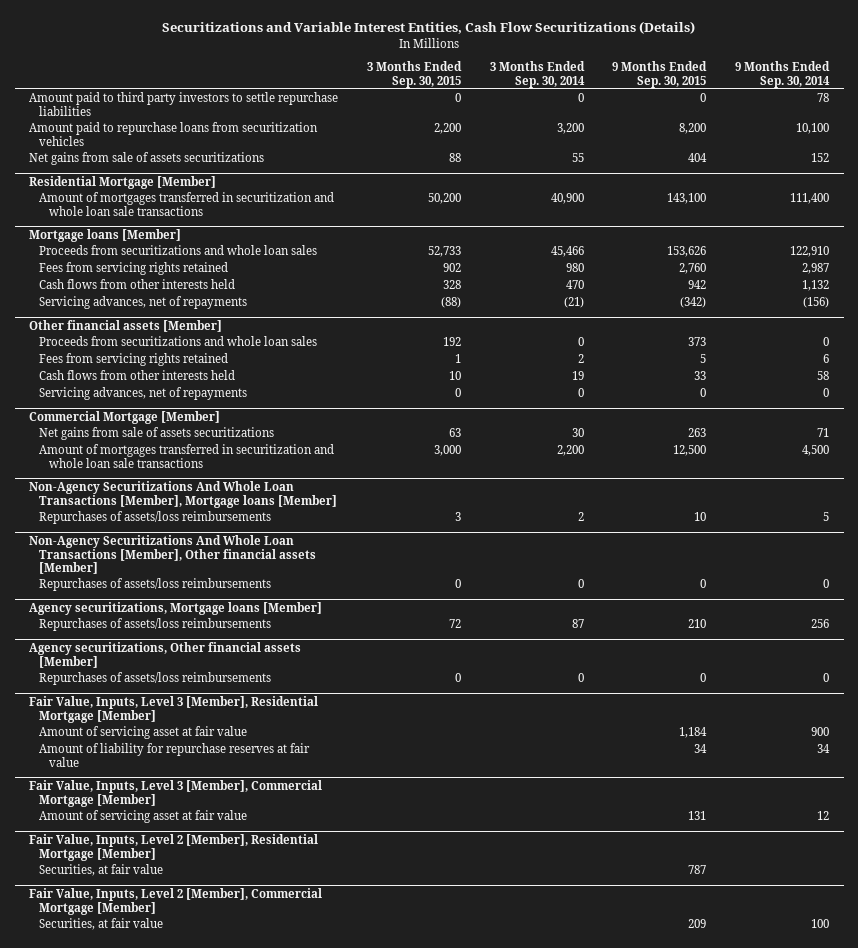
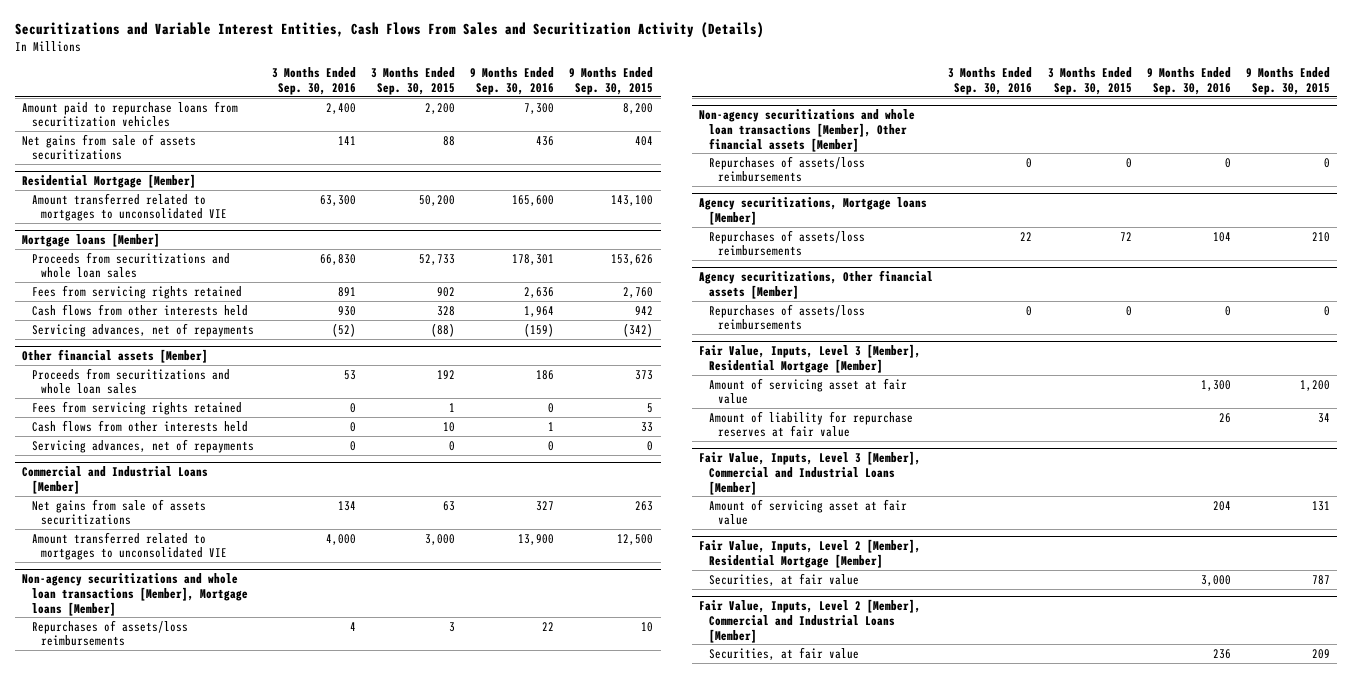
- Securitizations and Variable Interest Entities, Cash Flow Securitizations (Details)
+ Securitizations and Variable Interest Entities, Cash Flows From Sales and Securitization Activity (Details)
- | 3 Months Ended Sep. 30, 2015 | 3 Months Ended Sep. 30, 2014 | 9 Months Ended Sep. 30, 2015 | 9 Months Ended Sep. 30, 2014
+ | 3 Months Ended Sep. 30, 2016 | 3 Months Ended Sep. 30, 2015 | 9 Months Ended Sep. 30, 2016 | 9 Months Ended Sep. 30, 2015
- Amount paid to third party investors to settle repurchase liabilities | 0 | 0 | 0 | 78
@ Residential Mortgage [Member]
- Amount of mortgages transferred in securitization and whole loan sale transactions | 50,200 | 40,900 | 143,100 | 111,400
+ Amount transferred related to mortgages to unconsolidated VIE | 63,300 | 50,200 | 165,600 | 143,100
- Commercial Mortgage [Member]
+ Commercial and Industrial Loans [Member]
- Amount of mortgages transferred in securitization and whole loan sale transactions | 3,000 | 2,200 | 12,500 | 4,500
- Non-Agency Securitizations And Whole Loan Transactions [Member], Mortgage loans [Member]
+ Amount transferred related to mortgages to unconsolidated VIE | 4,000 | 3,000 | 13,900 | 12,500
+ Non-agency securitizations and whole loan transactions [Member], Mortgage loans [Member]
- Non-Agency Securitizations And Whole Loan Transactions [Member], Other financial assets [Member]
+ Non-agency securitizations and whole loan transactions [Member], Other financial assets [Member]
@ Fair Value, Inputs, Level 3 [Member], Residential Mortgage [Member]
- Amount of servicing asset at fair value | | | 1,184 | 900
+ Amount of servicing asset at fair value | | | 1,300 | 1,200
- Fair Value, Inputs, Level 3 [Member], Commercial Mortgage [Member]
+ Fair Value, Inputs, Level 3 [Member], Commercial and Industrial Loans [Member]
- Fair Value, Inputs, Level 2 [Member], Commercial Mortgage [Member]
+ Fair Value, Inputs, Level 2 [Member], Commercial and Industrial Loans [Member]

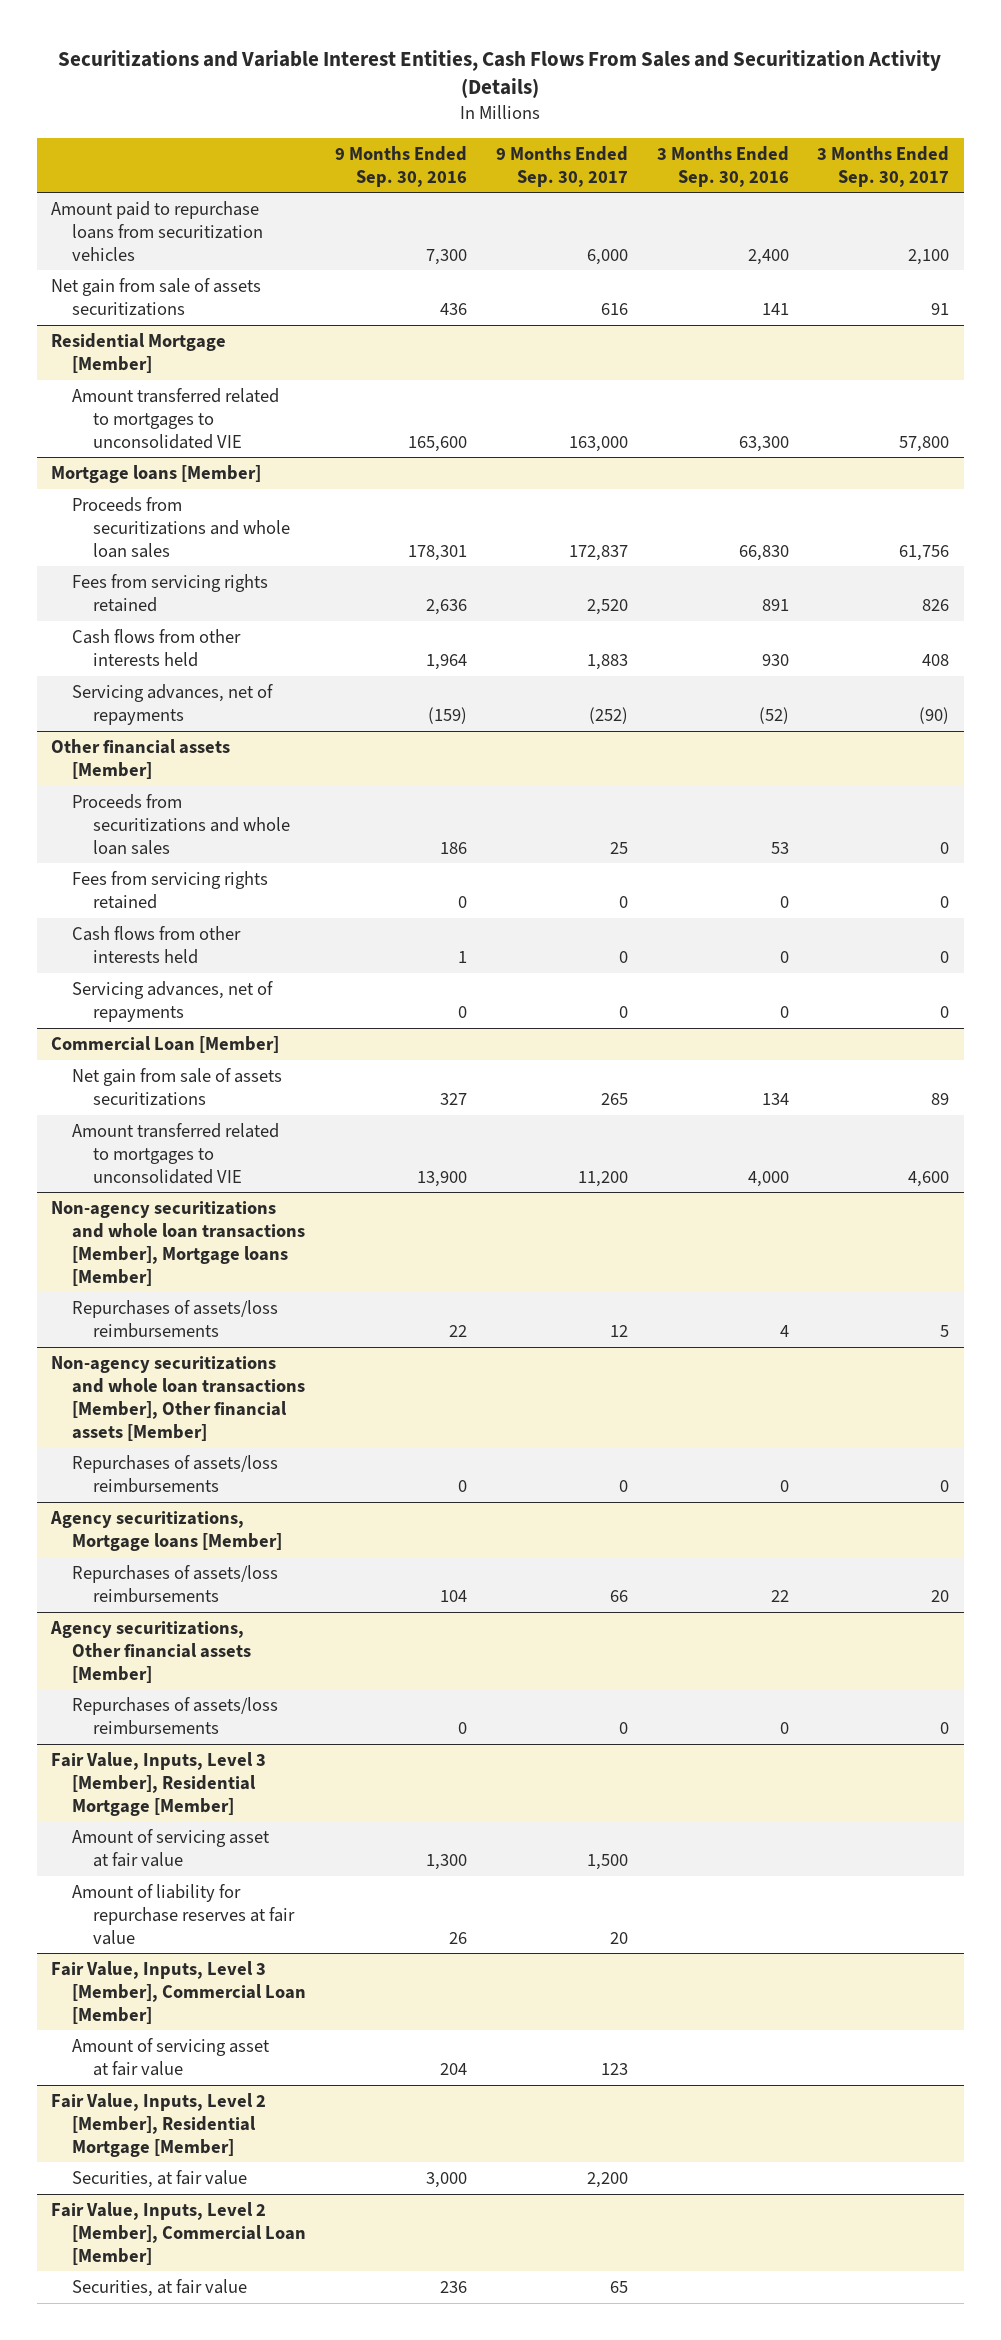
- | 3 Months Ended Sep. 30, 2016 | 3 Months Ended Sep. 30, 2015 | 9 Months Ended Sep. 30, 2016 | 9 Months Ended Sep. 30, 2015
+ | 9 Months Ended Sep. 30, 2016 | 9 Months Ended Sep. 30, 2017 | 3 Months Ended Sep. 30, 2016 | 3 Months Ended Sep. 30, 2017
- Net gains from sale of assets securitizations | 141 | 88 | 436 | 404
+ Net gain from sale of assets securitizations | 436 | 616 | 141 | 91
- Commercial and Industrial Loans [Member]
- Net gains from sale of assets securitizations | 134 | 63 | 327 | 263
+ Commercial Loan [Member]
+ Net gain from sale of assets securitizations | 327 | 265 | 134 | 89
- Fair Value, Inputs, Level 3 [Member], Commercial and Industrial Loans [Member]
+ Fair Value, Inputs, Level 3 [Member], Commercial Loan [Member]
- Fair Value, Inputs, Level 2 [Member], Commercial and Industrial Loans [Member]
+ Fair Value, Inputs, Level 2 [Member], Commercial Loan [Member]

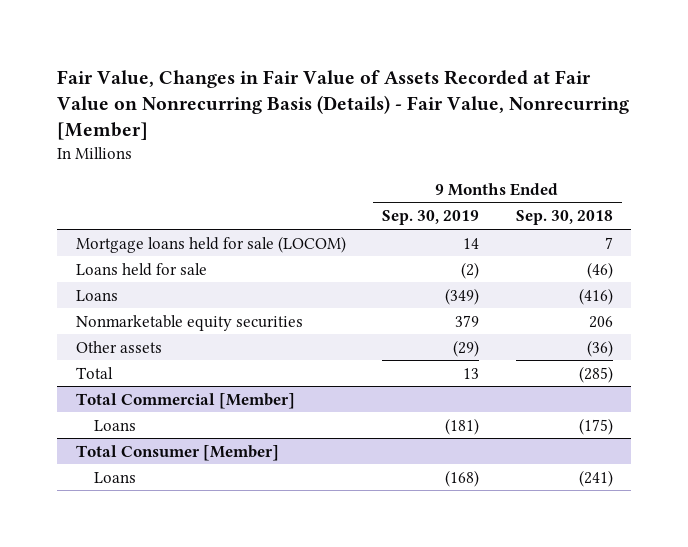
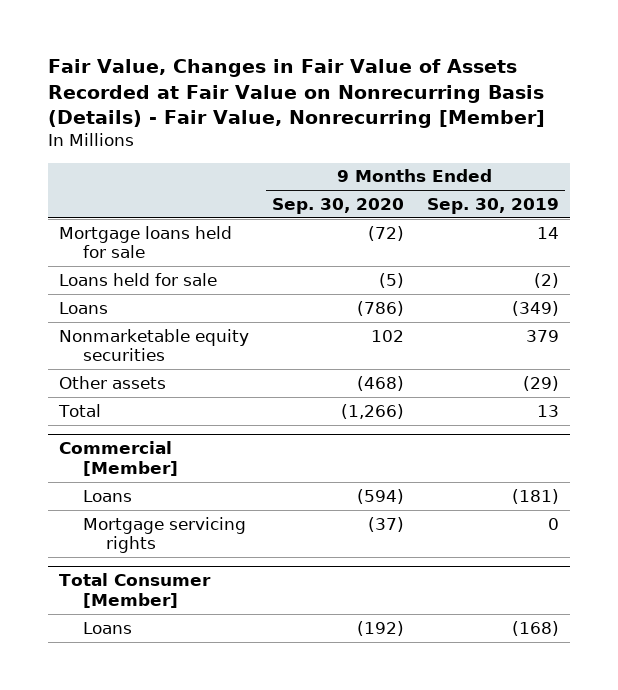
- | 9 Months Ended Sep. 30, 2019 | 9 Months Ended Sep. 30, 2018
+ | 9 Months Ended Sep. 30, 2020 | 9 Months Ended Sep. 30, 2019
- Mortgage loans held for sale (LOCOM) | 14 | 7
+ Mortgage loans held for sale | (72) | 14
- Total Commercial [Member]
+ Commercial [Member]
+ Mortgage servicing rights | (37) | 0

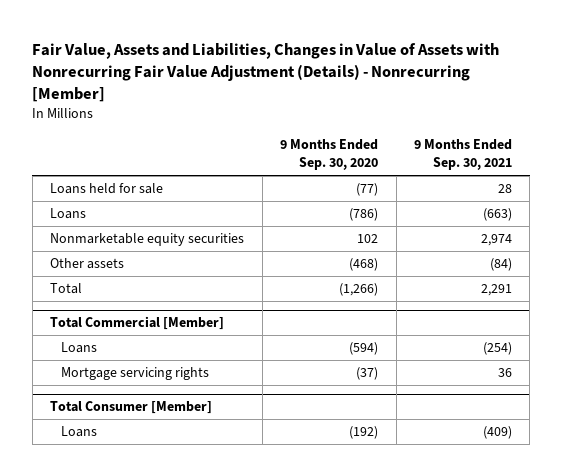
- Fair Value, Changes in Fair Value of Assets Recorded at Fair Value on Nonrecurring Basis (Details) - Fair Value, Nonrecurring [Member]
+ Fair Value, Assets and Liabilities, Changes in Value of Assets with Nonrecurring Fair Value Adjustment (Details) - Nonrecurring [Member]
- | 9 Months Ended Sep. 30, 2020 | 9 Months Ended Sep. 30, 2019
+ | 9 Months Ended Sep. 30, 2020 | 9 Months Ended Sep. 30, 2021
- Mortgage loans held for sale | (72) | 14
- Loans held for sale | (5) | (2)
+ Loans held for sale | (77) | 28
- Commercial [Member]
+ Total Commercial [Member]

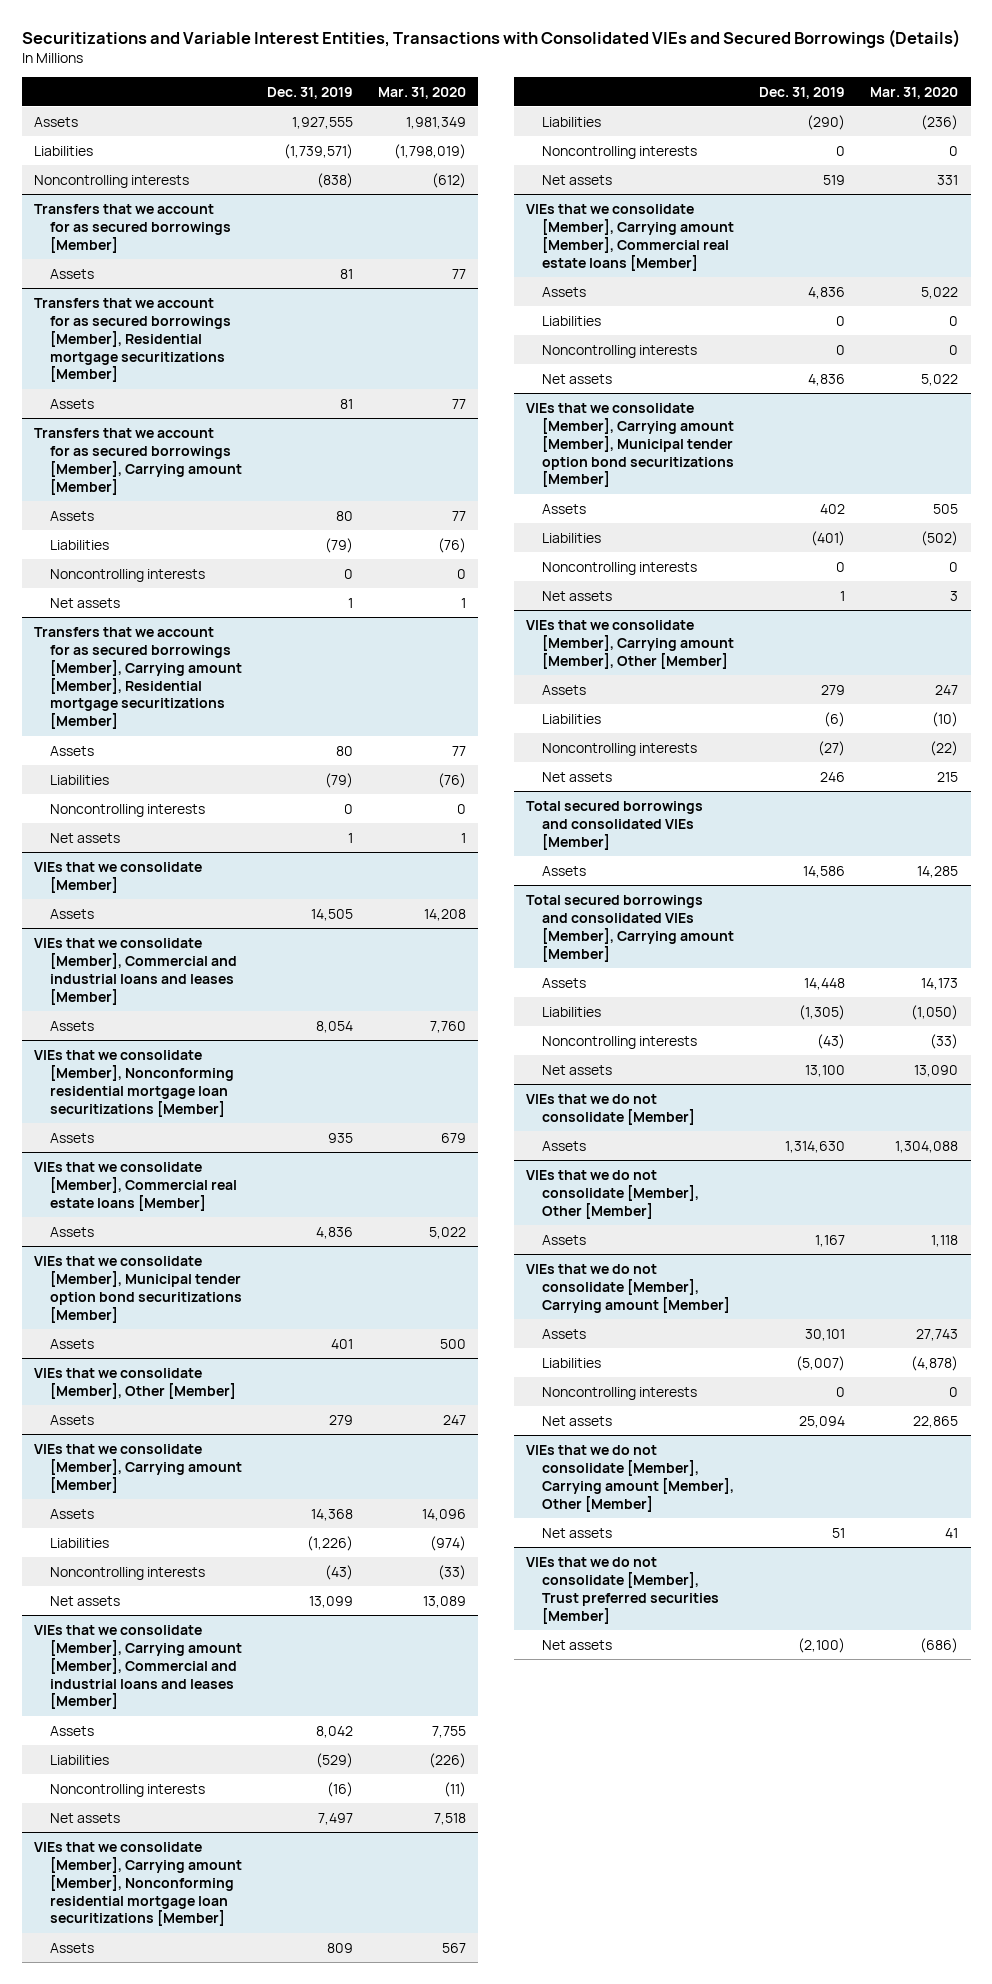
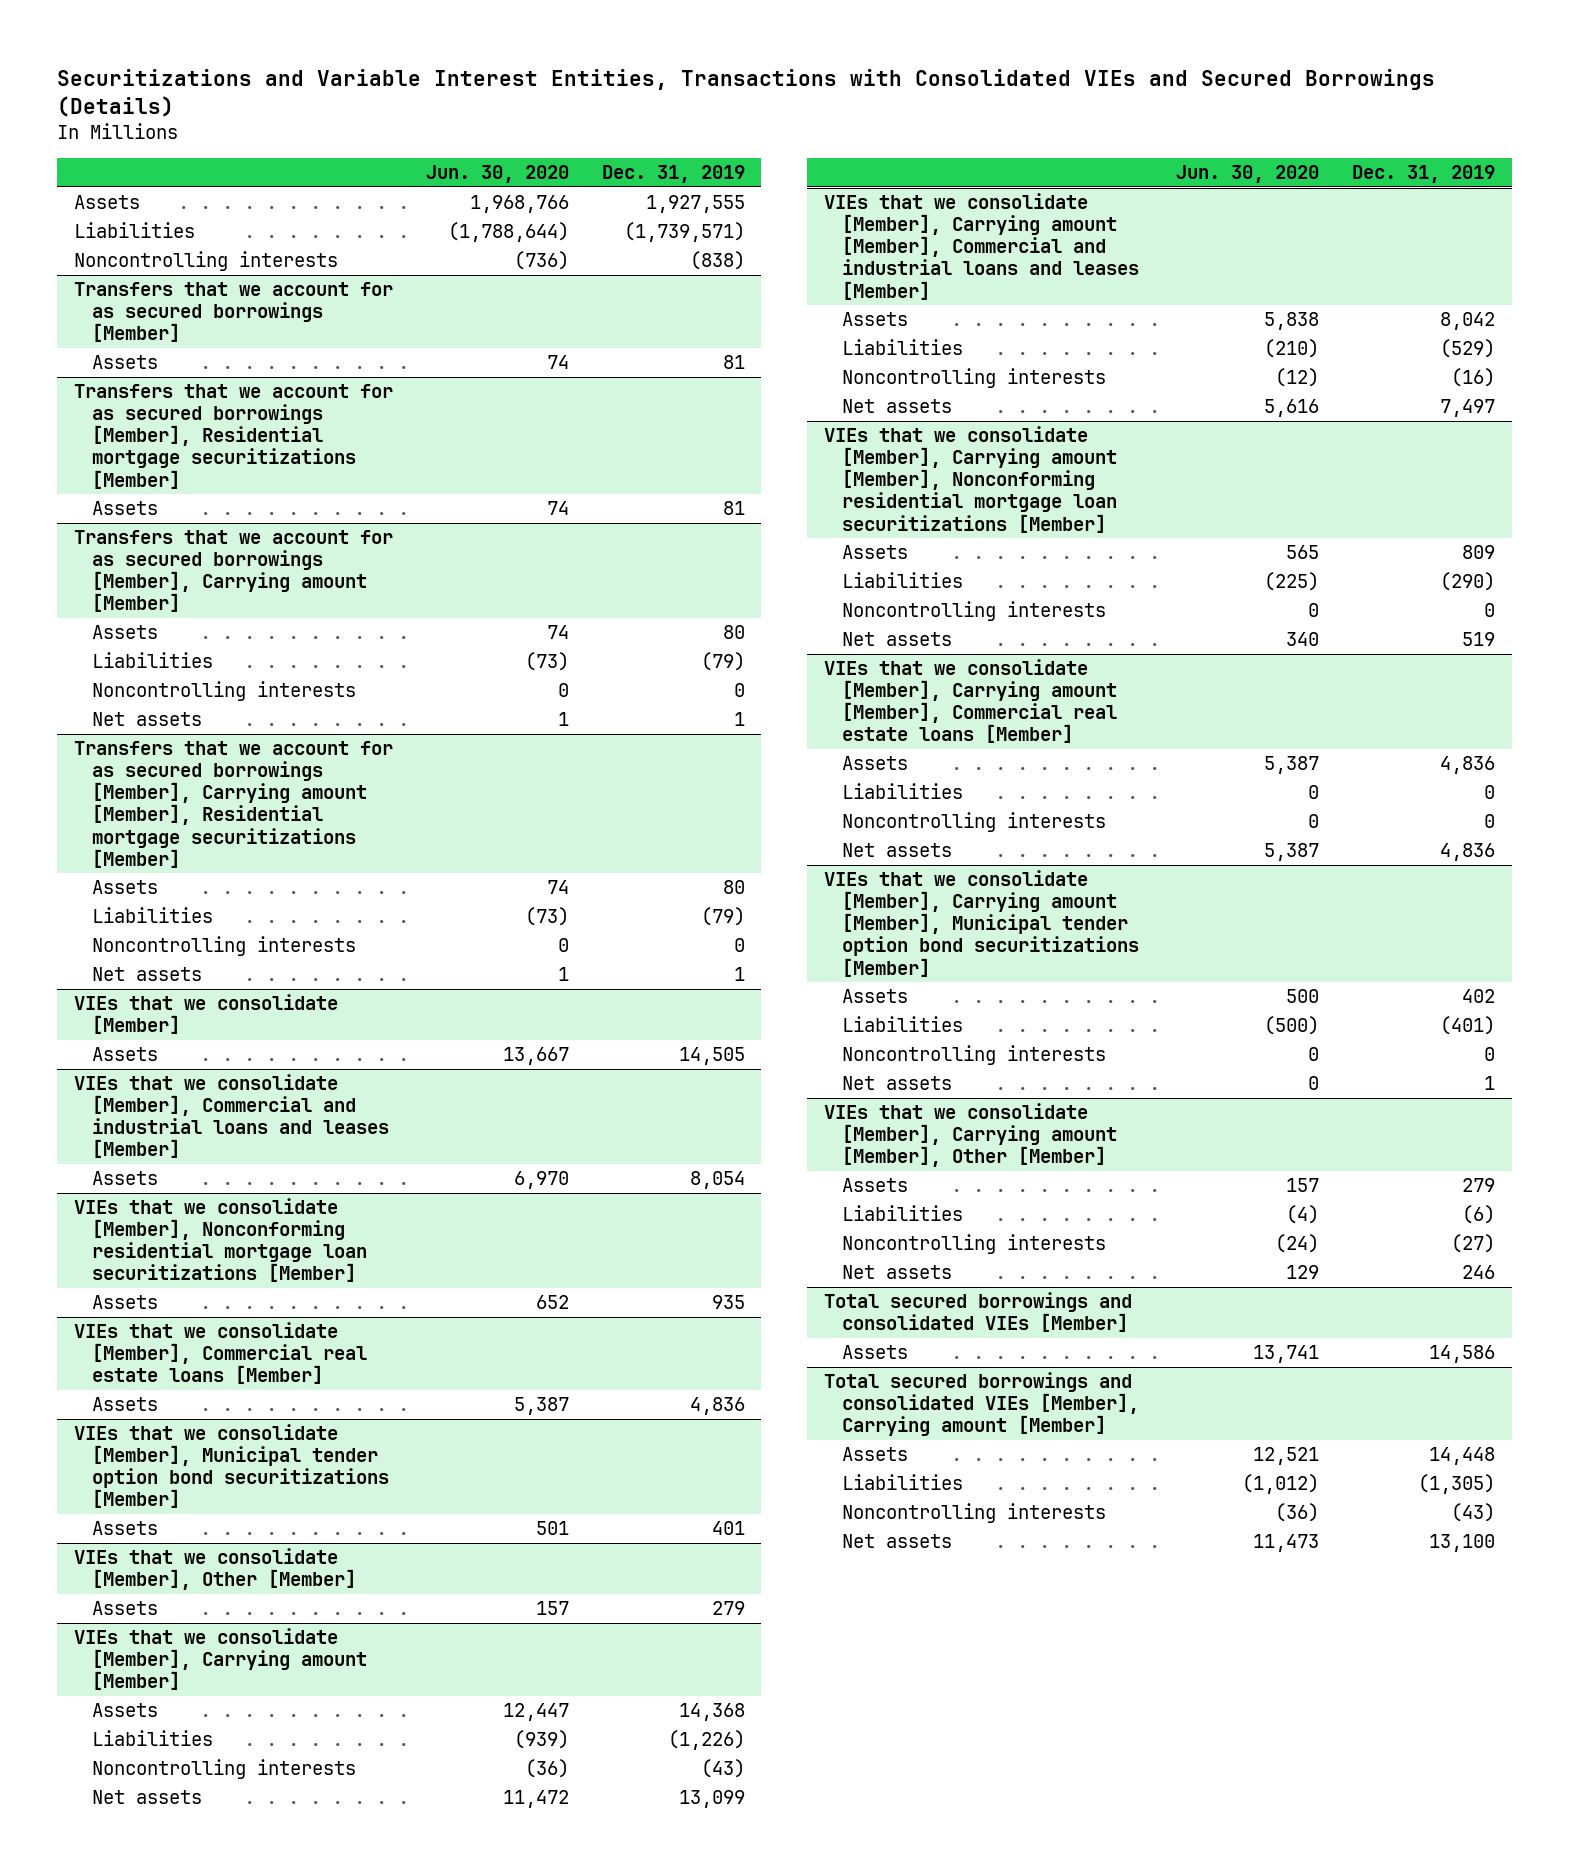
- | Dec. 31, 2019 | Mar. 31, 2020
+ | Jun. 30, 2020 | Dec. 31, 2019
- VIEs that we do not consolidate [Member]
- Assets | 1,314,630 | 1,304,088
- VIEs that we do not consolidate [Member], Other [Member]
- Assets | 1,167 | 1,118
- VIEs that we do not consolidate [Member], Carrying amount [Member]
- Assets | 30,101 | 27,743
- Liabilities | (5,007) | (4,878)
- Noncontrolling interests | 0 | 0
- Net assets | 25,094 | 22,865
- VIEs that we do not consolidate [Member], Carrying amount [Member], Other [Member]
- Net assets | 51 | 41
- VIEs that we do not consolidate [Member], Trust preferred securities [Member]
- Net assets | (2,100) | (686)

